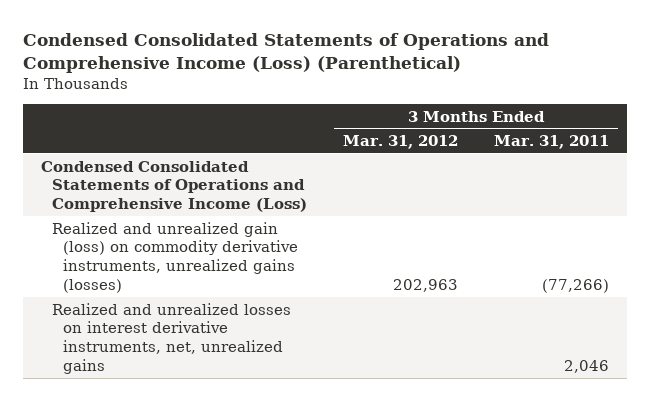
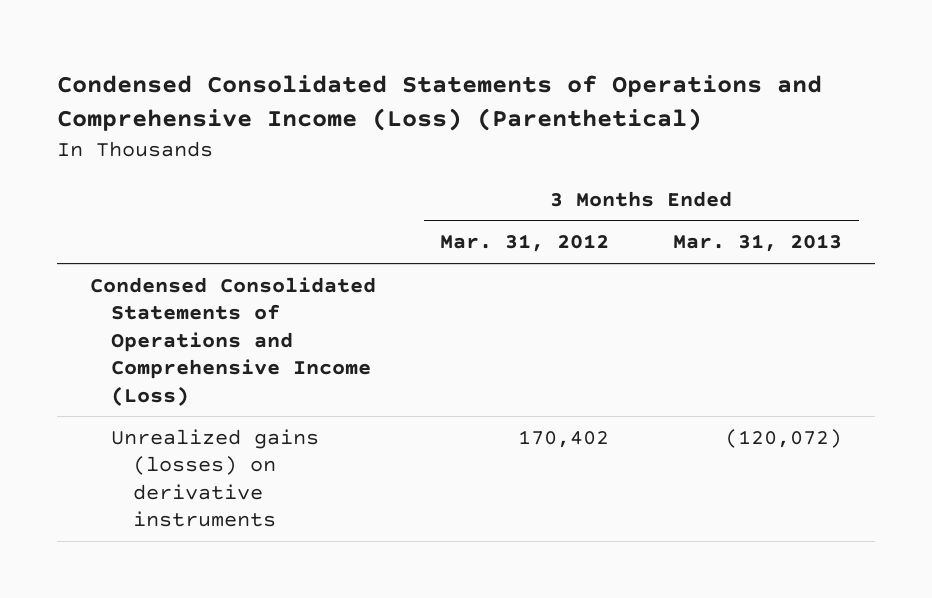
- | 3 Months Ended Mar. 31, 2012 | 3 Months Ended Mar. 31, 2011
+ | 3 Months Ended Mar. 31, 2012 | 3 Months Ended Mar. 31, 2013
- Realized and unrealized gain (loss) on commodity derivative instruments, unrealized gains (losses) | 202,963 | (77,266)
- Realized and unrealized losses on interest derivative instruments, net, unrealized gains | | 2,046
+ Unrealized gains (losses) on derivative instruments | 170,402 | (120,072)

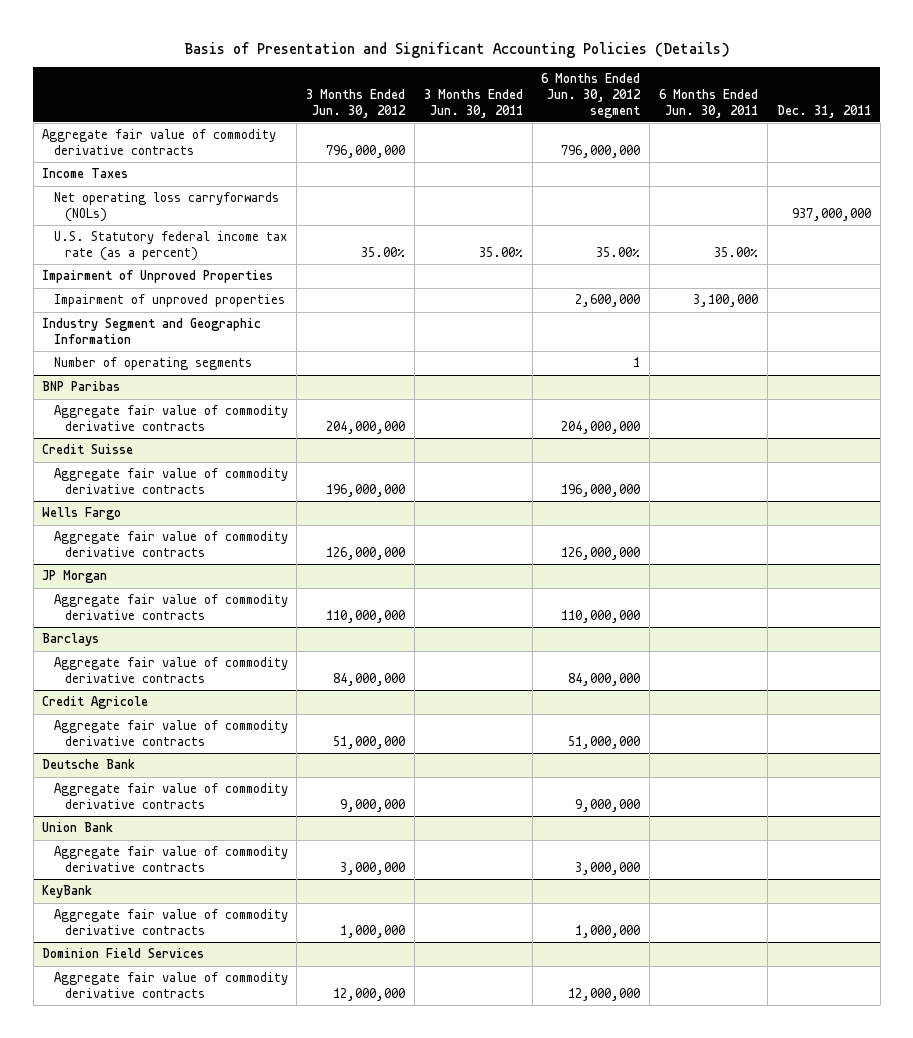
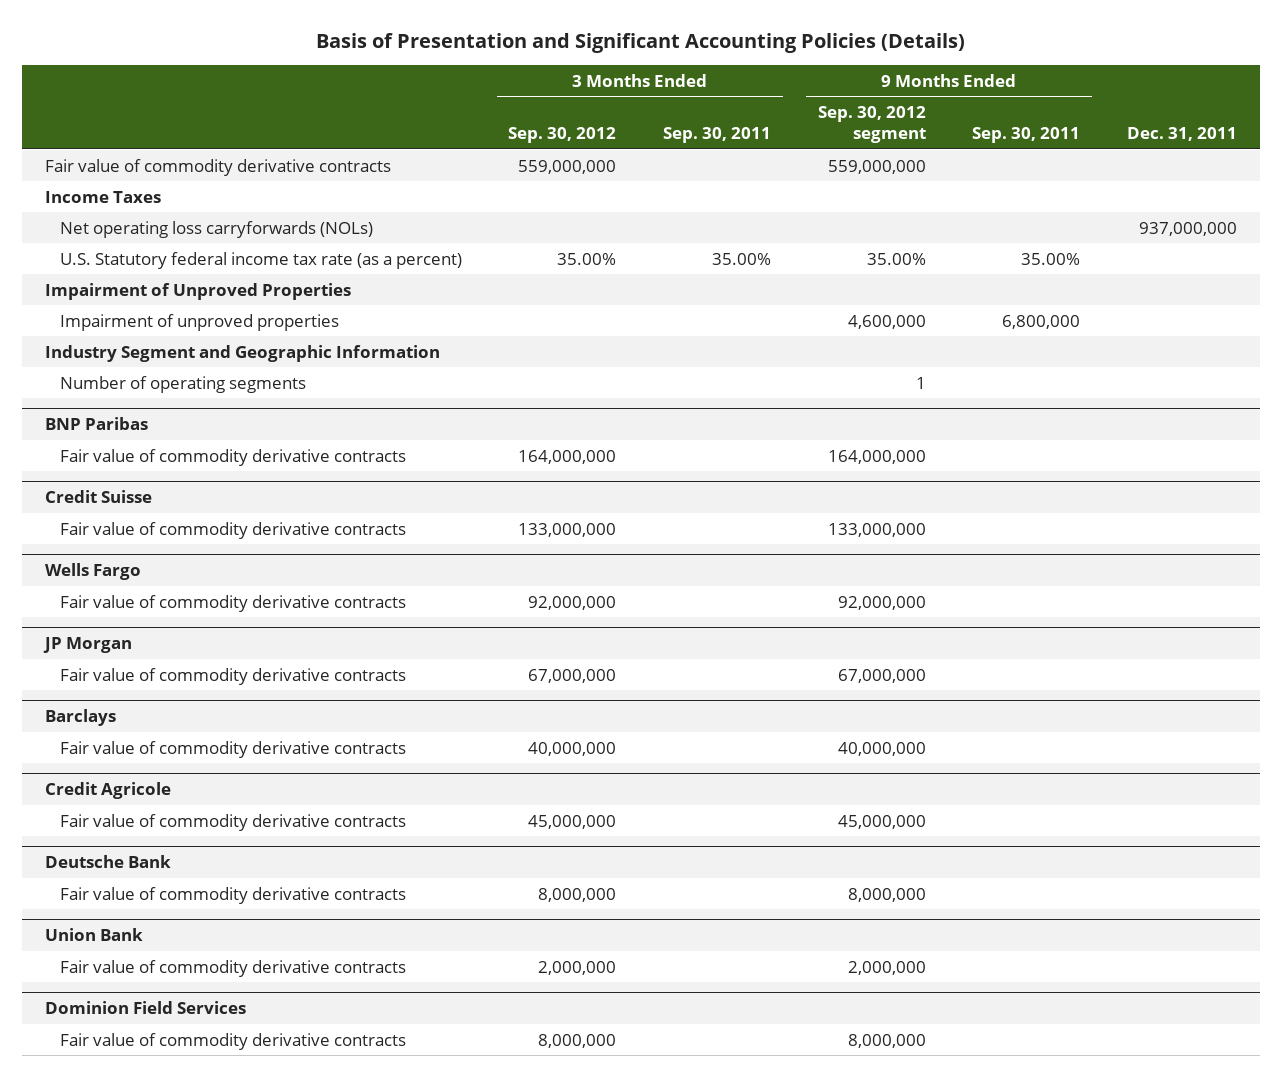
- | 3 Months Ended Jun. 30, 2012 | 3 Months Ended Jun. 30, 2011 | 6 Months Ended Jun. 30, 2012 segment | 6 Months Ended Jun. 30, 2011 | Dec. 31, 2011
+ | 3 Months Ended Sep. 30, 2012 | 3 Months Ended Sep. 30, 2011 | 9 Months Ended Sep. 30, 2012 segment | 9 Months Ended Sep. 30, 2011 | Dec. 31, 2011
- Aggregate fair value of commodity derivative contracts | 796,000,000 | | 796,000,000 | |
+ Fair value of commodity derivative contracts | 559,000,000 | | 559,000,000 | |
@ BNP Paribas
- Aggregate fair value of commodity derivative contracts | 204,000,000 | | 204,000,000 | |
+ Fair value of commodity derivative contracts | 164,000,000 | | 164,000,000 | |
@ Credit Suisse
- Aggregate fair value of commodity derivative contracts | 196,000,000 | | 196,000,000 | |
+ Fair value of commodity derivative contracts | 133,000,000 | | 133,000,000 | |
@ Wells Fargo
- Aggregate fair value of commodity derivative contracts | 126,000,000 | | 126,000,000 | |
+ Fair value of commodity derivative contracts | 92,000,000 | | 92,000,000 | |
@ JP Morgan
- Aggregate fair value of commodity derivative contracts | 110,000,000 | | 110,000,000 | |
+ Fair value of commodity derivative contracts | 67,000,000 | | 67,000,000 | |
@ Barclays
- Aggregate fair value of commodity derivative contracts | 84,000,000 | | 84,000,000 | |
+ Fair value of commodity derivative contracts | 40,000,000 | | 40,000,000 | |
@ Credit Agricole
- Aggregate fair value of commodity derivative contracts | 51,000,000 | | 51,000,000 | |
+ Fair value of commodity derivative contracts | 45,000,000 | | 45,000,000 | |
@ Deutsche Bank
- Aggregate fair value of commodity derivative contracts | 9,000,000 | | 9,000,000 | |
+ Fair value of commodity derivative contracts | 8,000,000 | | 8,000,000 | |
@ Union Bank
- Aggregate fair value of commodity derivative contracts | 3,000,000 | | 3,000,000 | |
- KeyBank
- Aggregate fair value of commodity derivative contracts | 1,000,000 | | 1,000,000 | |
@ Union Bank
+ Fair value of commodity derivative contracts | 2,000,000 | | 2,000,000 | |
@ Dominion Field Services
- Aggregate fair value of commodity derivative contracts | 12,000,000 | | 12,000,000 | |
+ Fair value of commodity derivative contracts | 8,000,000 | | 8,000,000 | |

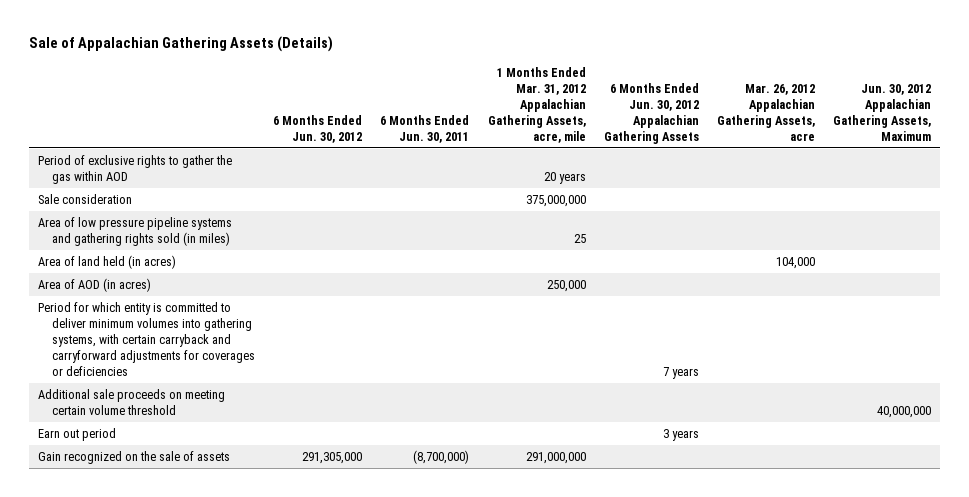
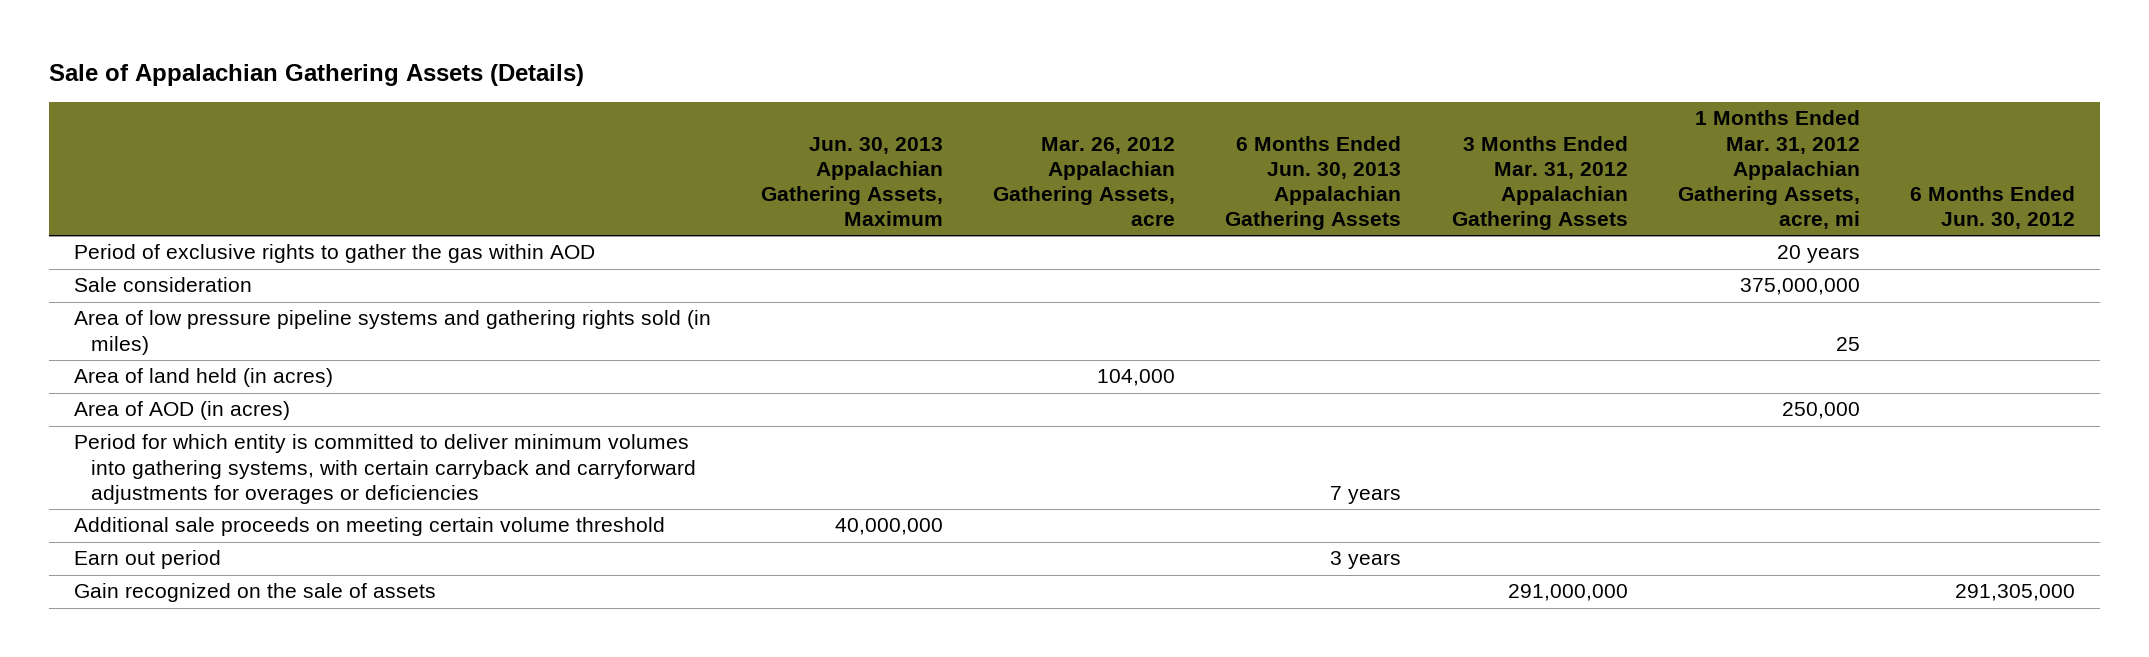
- | 6 Months Ended Jun. 30, 2012 | 6 Months Ended Jun. 30, 2011 | 1 Months Ended Mar. 31, 2012 Appalachian Gathering Assets, acre, mile | 6 Months Ended Jun. 30, 2012 Appalachian Gathering Assets | Mar. 26, 2012 Appalachian Gathering Assets, acre | Jun. 30, 2012 Appalachian Gathering Assets, Maximum
+ | Jun. 30, 2013 Appalachian Gathering Assets, Maximum | Mar. 26, 2012 Appalachian Gathering Assets, acre | 6 Months Ended Jun. 30, 2013 Appalachian Gathering Assets | 3 Months Ended Mar. 31, 2012 Appalachian Gathering Assets | 1 Months Ended Mar. 31, 2012 Appalachian Gathering Assets, acre, mi | 6 Months Ended Jun. 30, 2012
- Period for which entity is committed to deliver minimum volumes into gathering systems, with certain carryback and carryforward adjustments for coverages or deficiencies | | | | 7 years | |
+ Period for which entity is committed to deliver minimum volumes into gathering systems, with certain carryback and carryforward adjustments for overages or deficiencies | | | 7 years | | |

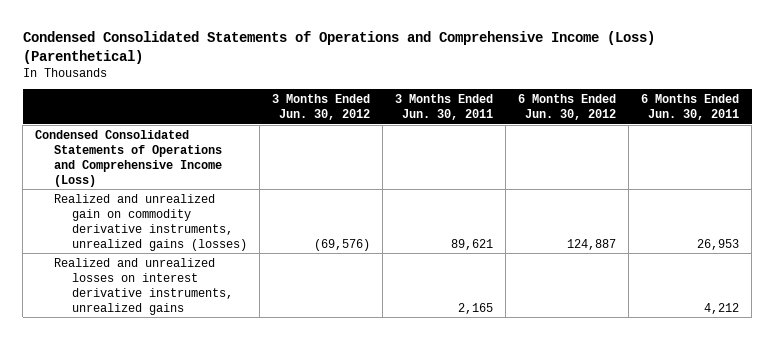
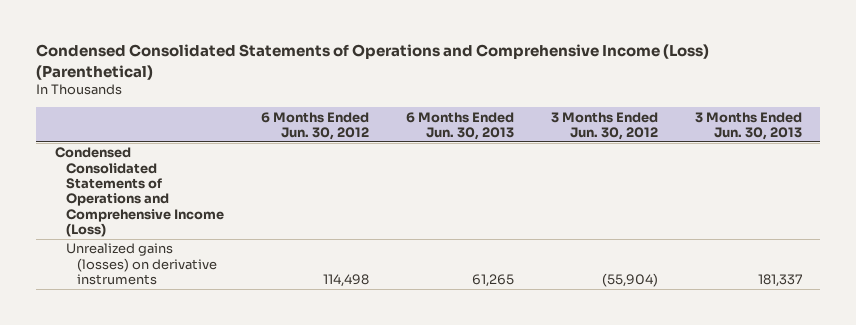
- | 3 Months Ended Jun. 30, 2012 | 3 Months Ended Jun. 30, 2011 | 6 Months Ended Jun. 30, 2012 | 6 Months Ended Jun. 30, 2011
+ | 6 Months Ended Jun. 30, 2012 | 6 Months Ended Jun. 30, 2013 | 3 Months Ended Jun. 30, 2012 | 3 Months Ended Jun. 30, 2013
- Realized and unrealized gain on commodity derivative instruments, unrealized gains (losses) | (69,576) | 89,621 | 124,887 | 26,953
- Realized and unrealized losses on interest derivative instruments, unrealized gains | | 2,165 | | 4,212
+ Unrealized gains (losses) on derivative instruments | 114,498 | 61,265 | (55,904) | 181,337

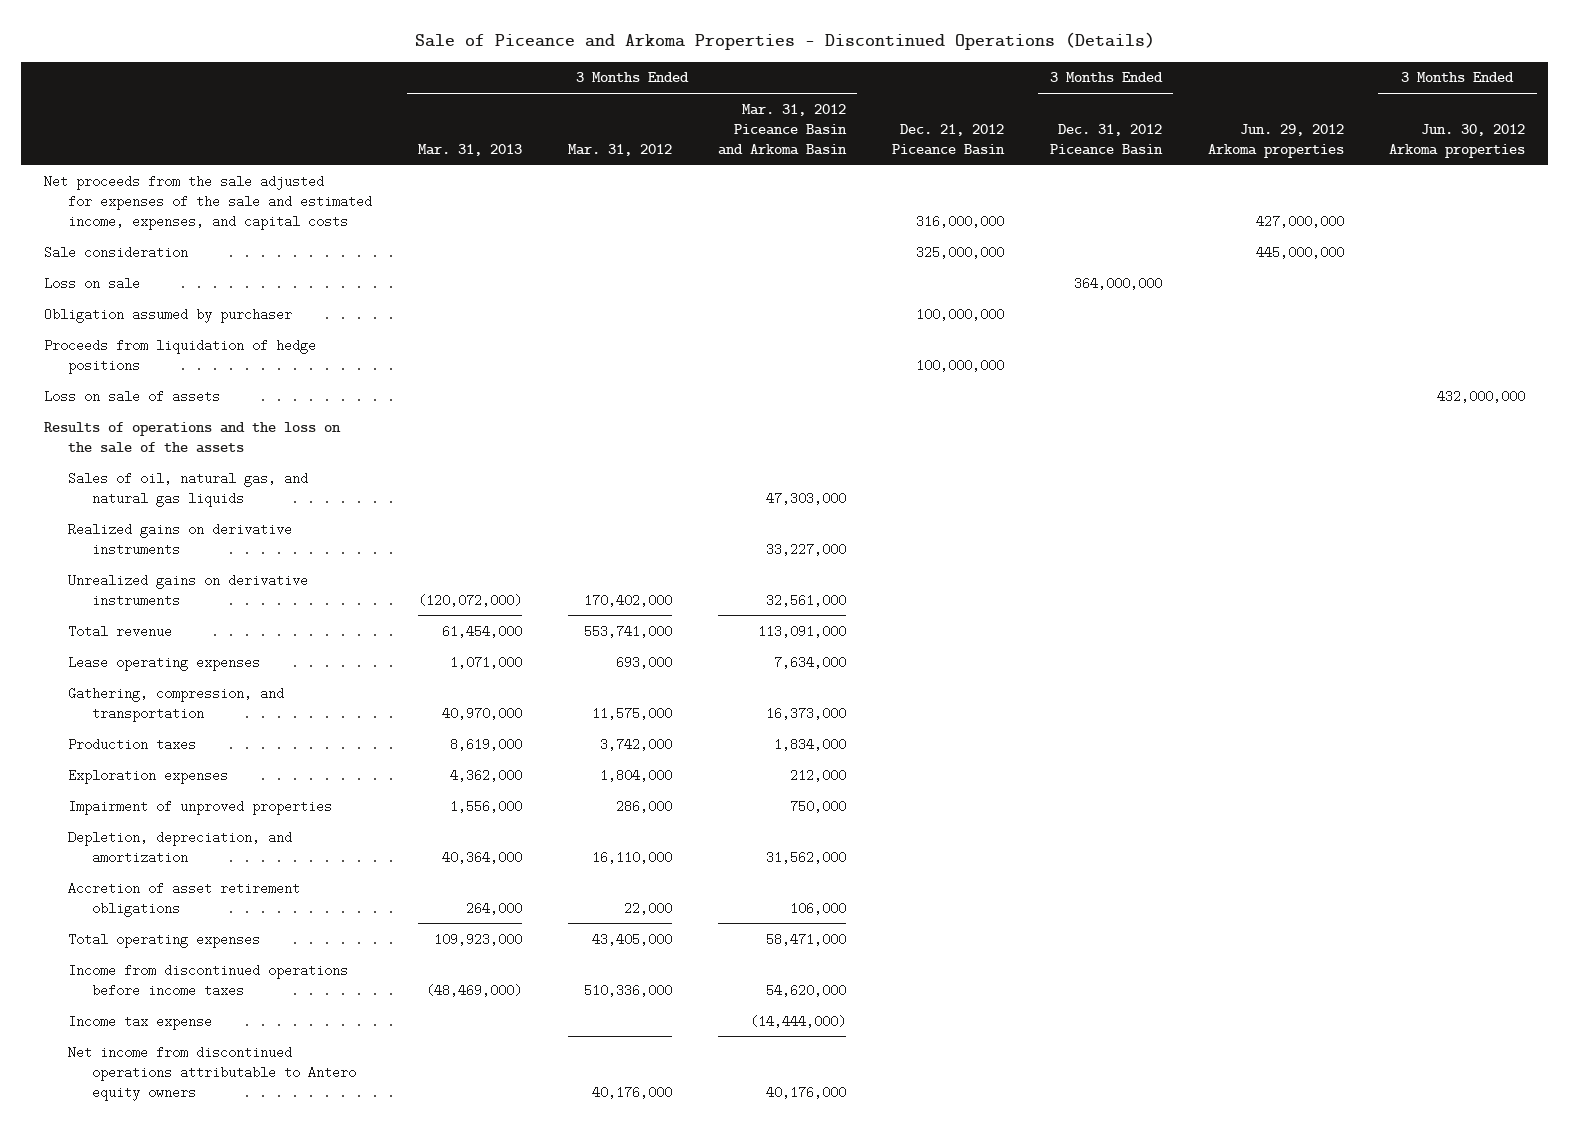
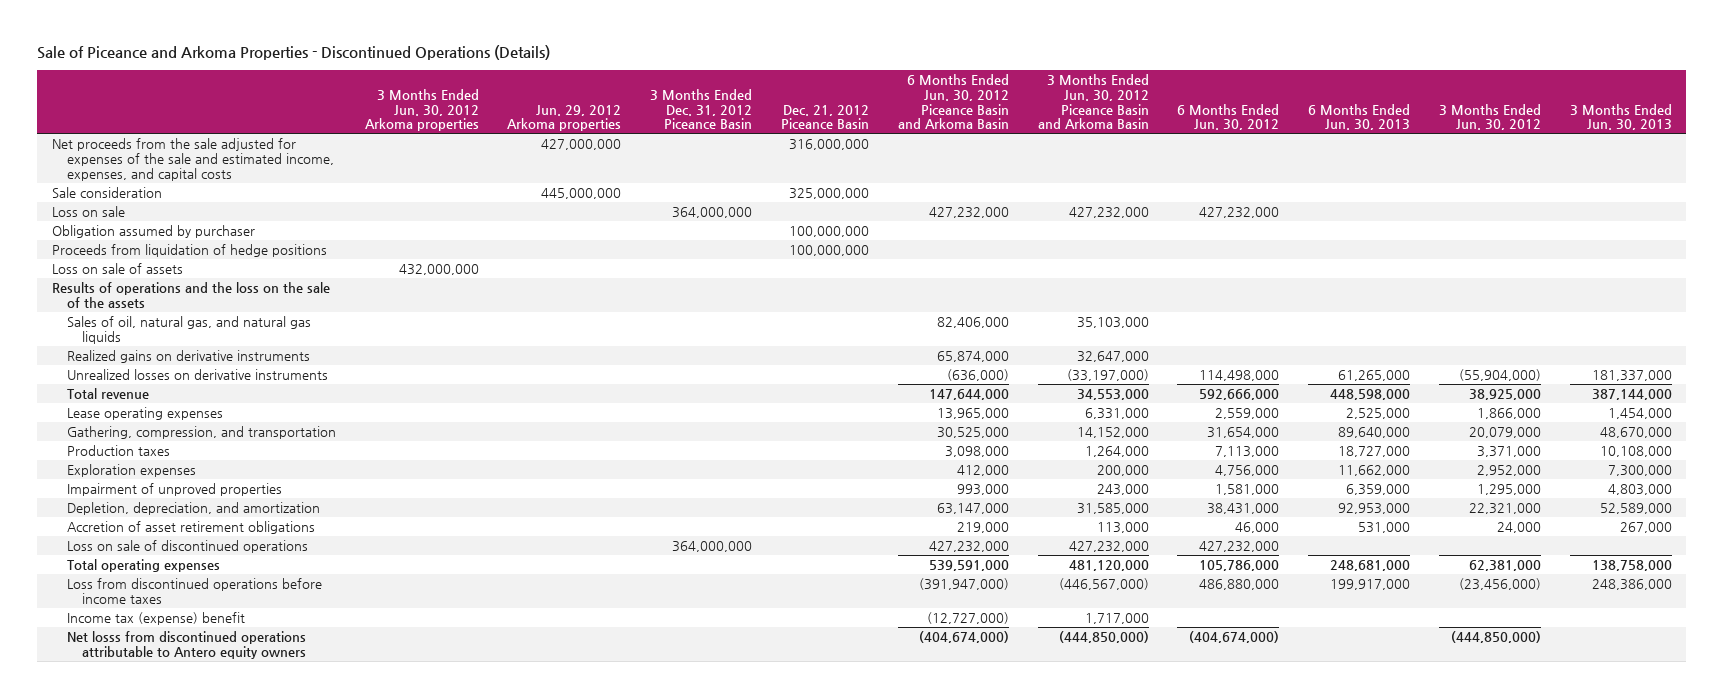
- | 3 Months Ended Mar. 31, 2013 | 3 Months Ended Mar. 31, 2012 | 3 Months Ended Mar. 31, 2012 Piceance Basin and Arkoma Basin | Dec. 21, 2012 Piceance Basin | 3 Months Ended Dec. 31, 2012 Piceance Basin | Jun. 29, 2012 Arkoma properties | 3 Months Ended Jun. 30, 2012 Arkoma properties
+ | 3 Months Ended Jun. 30, 2012 Arkoma properties | Jun. 29, 2012 Arkoma properties | 3 Months Ended Dec. 31, 2012 Piceance Basin | Dec. 21, 2012 Piceance Basin | 6 Months Ended Jun. 30, 2012 Piceance Basin and Arkoma Basin | 3 Months Ended Jun. 30, 2012 Piceance Basin and Arkoma Basin | 6 Months Ended Jun. 30, 2012 | 6 Months Ended Jun. 30, 2013 | 3 Months Ended Jun. 30, 2012 | 3 Months Ended Jun. 30, 2013
- Unrealized gains on derivative instruments | (120,072,000) | 170,402,000 | 32,561,000 | | | |
+ Unrealized losses on derivative instruments | | | | | (636,000) | (33,197,000) | 114,498,000 | 61,265,000 | (55,904,000) | 181,337,000
+ Loss on sale of discontinued operations | | | 364,000,000 | | 427,232,000 | 427,232,000 | 427,232,000 | | |
- Income from discontinued operations before income taxes | (48,469,000) | 510,336,000 | 54,620,000 | | | |
- Income tax expense | | | (14,444,000) | | | |
- Net income from discontinued operations attributable to Antero equity owners | | 40,176,000 | 40,176,000 | | | |
+ Loss from discontinued operations before income taxes | | | | | (391,947,000) | (446,567,000) | 486,880,000 | 199,917,000 | (23,456,000) | 248,386,000
+ Income tax (expense) benefit | | | | | (12,727,000) | 1,717,000 | | | |
+ Net losss from discontinued operations attributable to Antero equity owners | | | | | (404,674,000) | (444,850,000) | (404,674,000) | | (444,850,000) |

